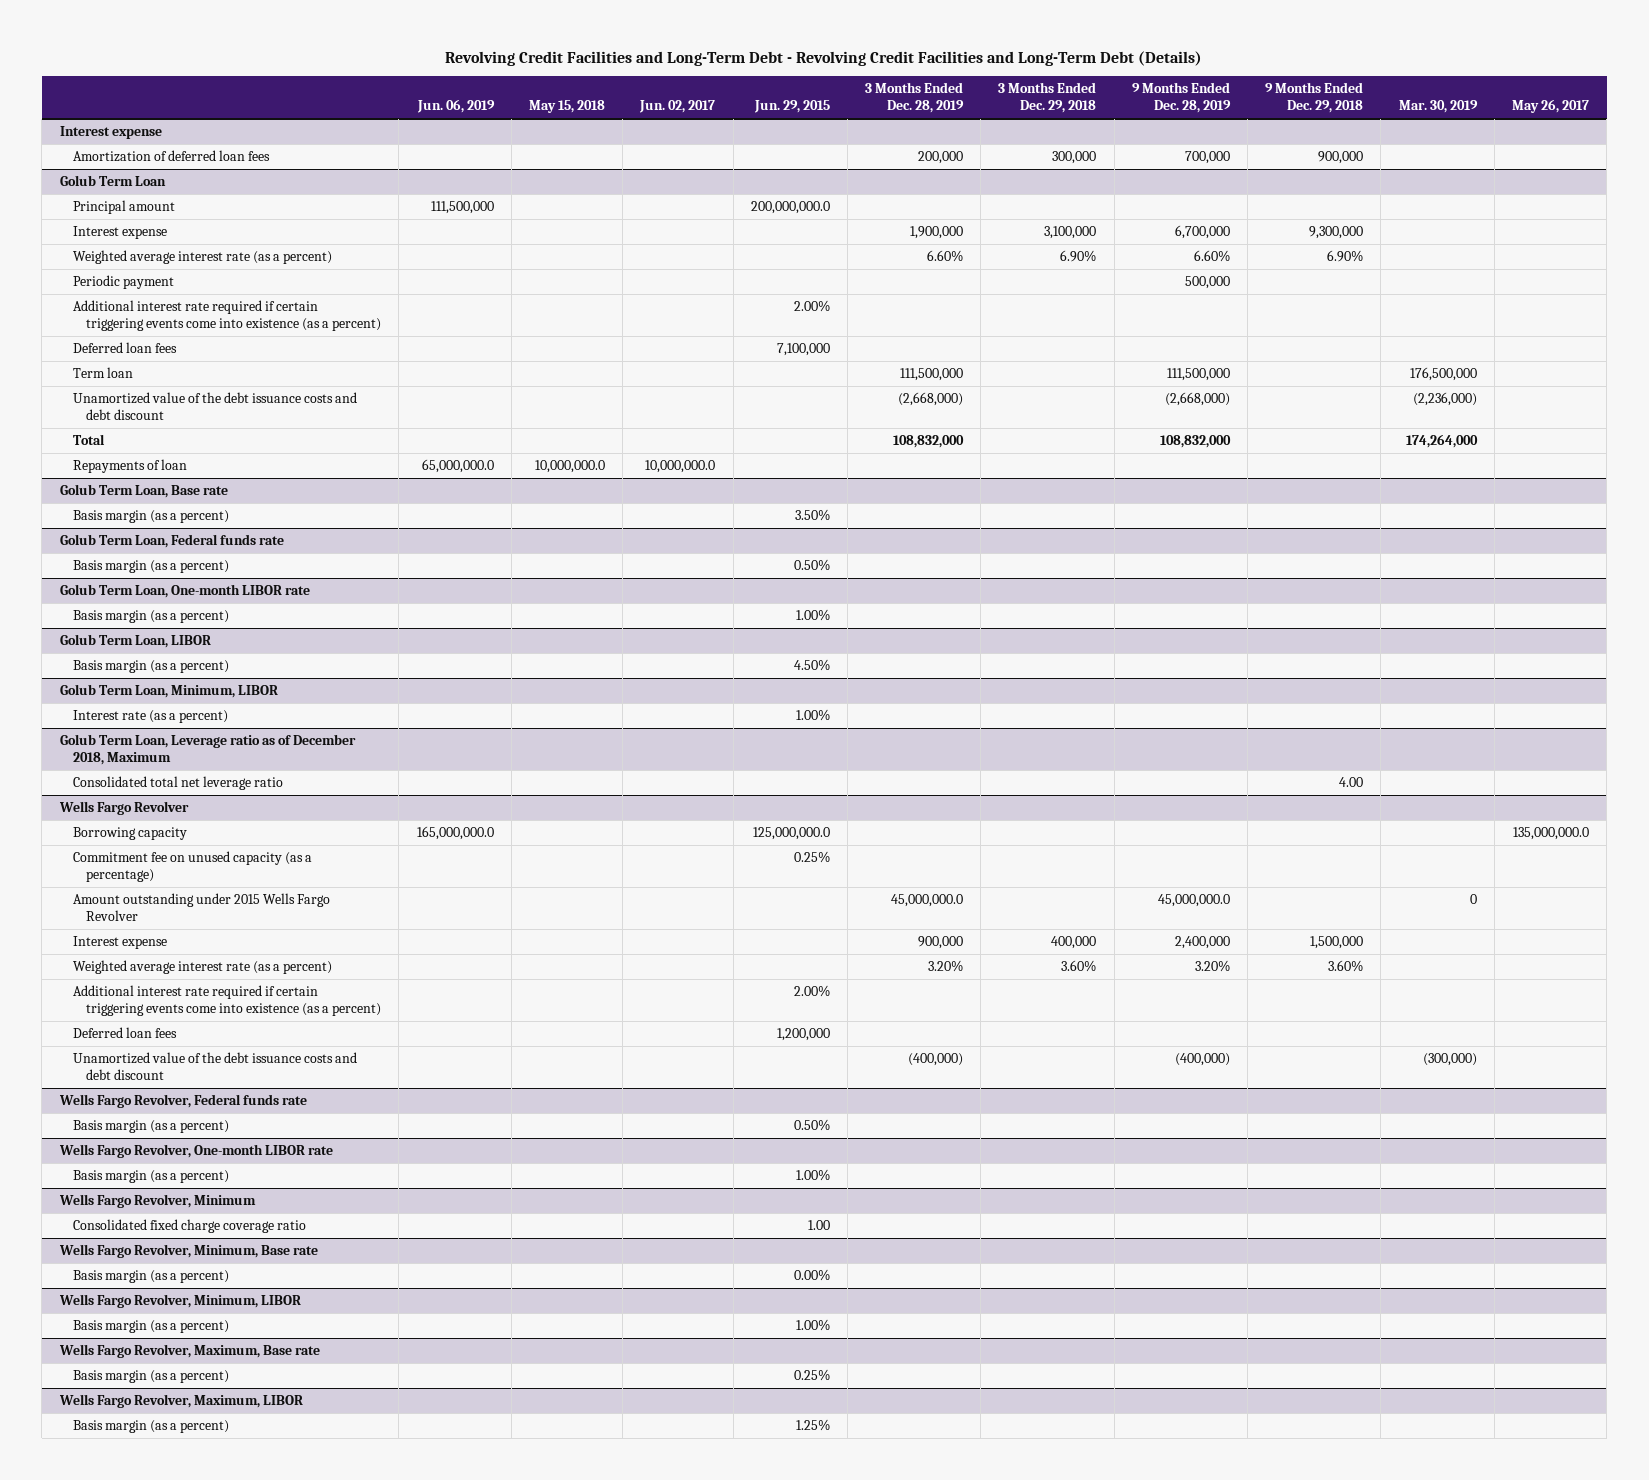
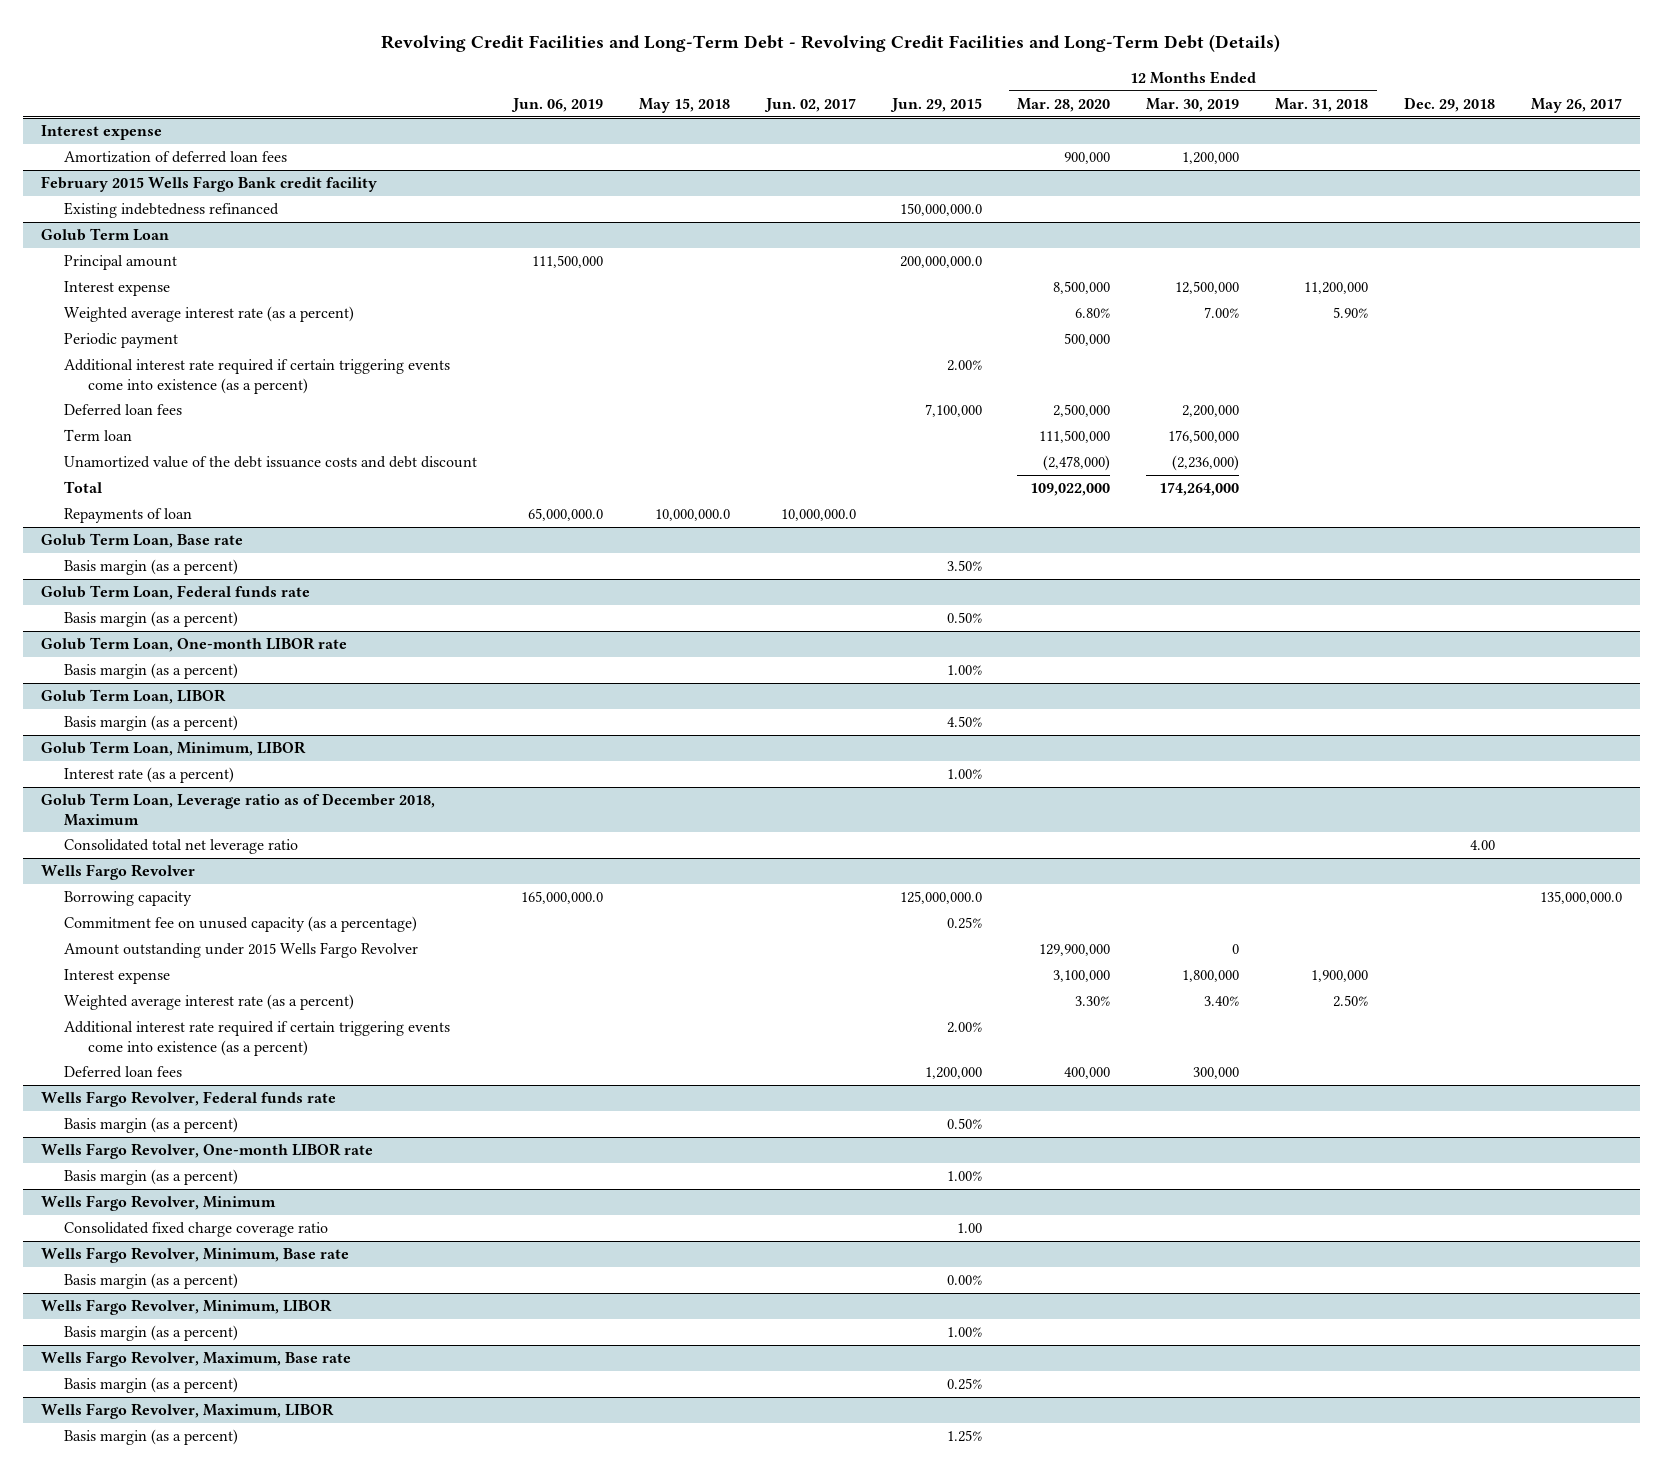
- | Jun. 06, 2019 | May 15, 2018 | Jun. 02, 2017 | Jun. 29, 2015 | 3 Months Ended Dec. 28, 2019 | 3 Months Ended Dec. 29, 2018 | 9 Months Ended Dec. 28, 2019 | 9 Months Ended Dec. 29, 2018 | Mar. 30, 2019 | May 26, 2017
+ | Jun. 06, 2019 | May 15, 2018 | Jun. 02, 2017 | Jun. 29, 2015 | 12 Months Ended Mar. 28, 2020 | 12 Months Ended Mar. 30, 2019 | 12 Months Ended Mar. 31, 2018 | Dec. 29, 2018 | May 26, 2017
+ February 2015 Wells Fargo Bank credit facility
+ Existing indebtedness refinanced | | | | 150,000,000.0 | | | | |
@ Wells Fargo Revolver
- Unamortized value of the debt issuance costs and debt discount | | | | | (400,000) | | (400,000) | | (300,000) |

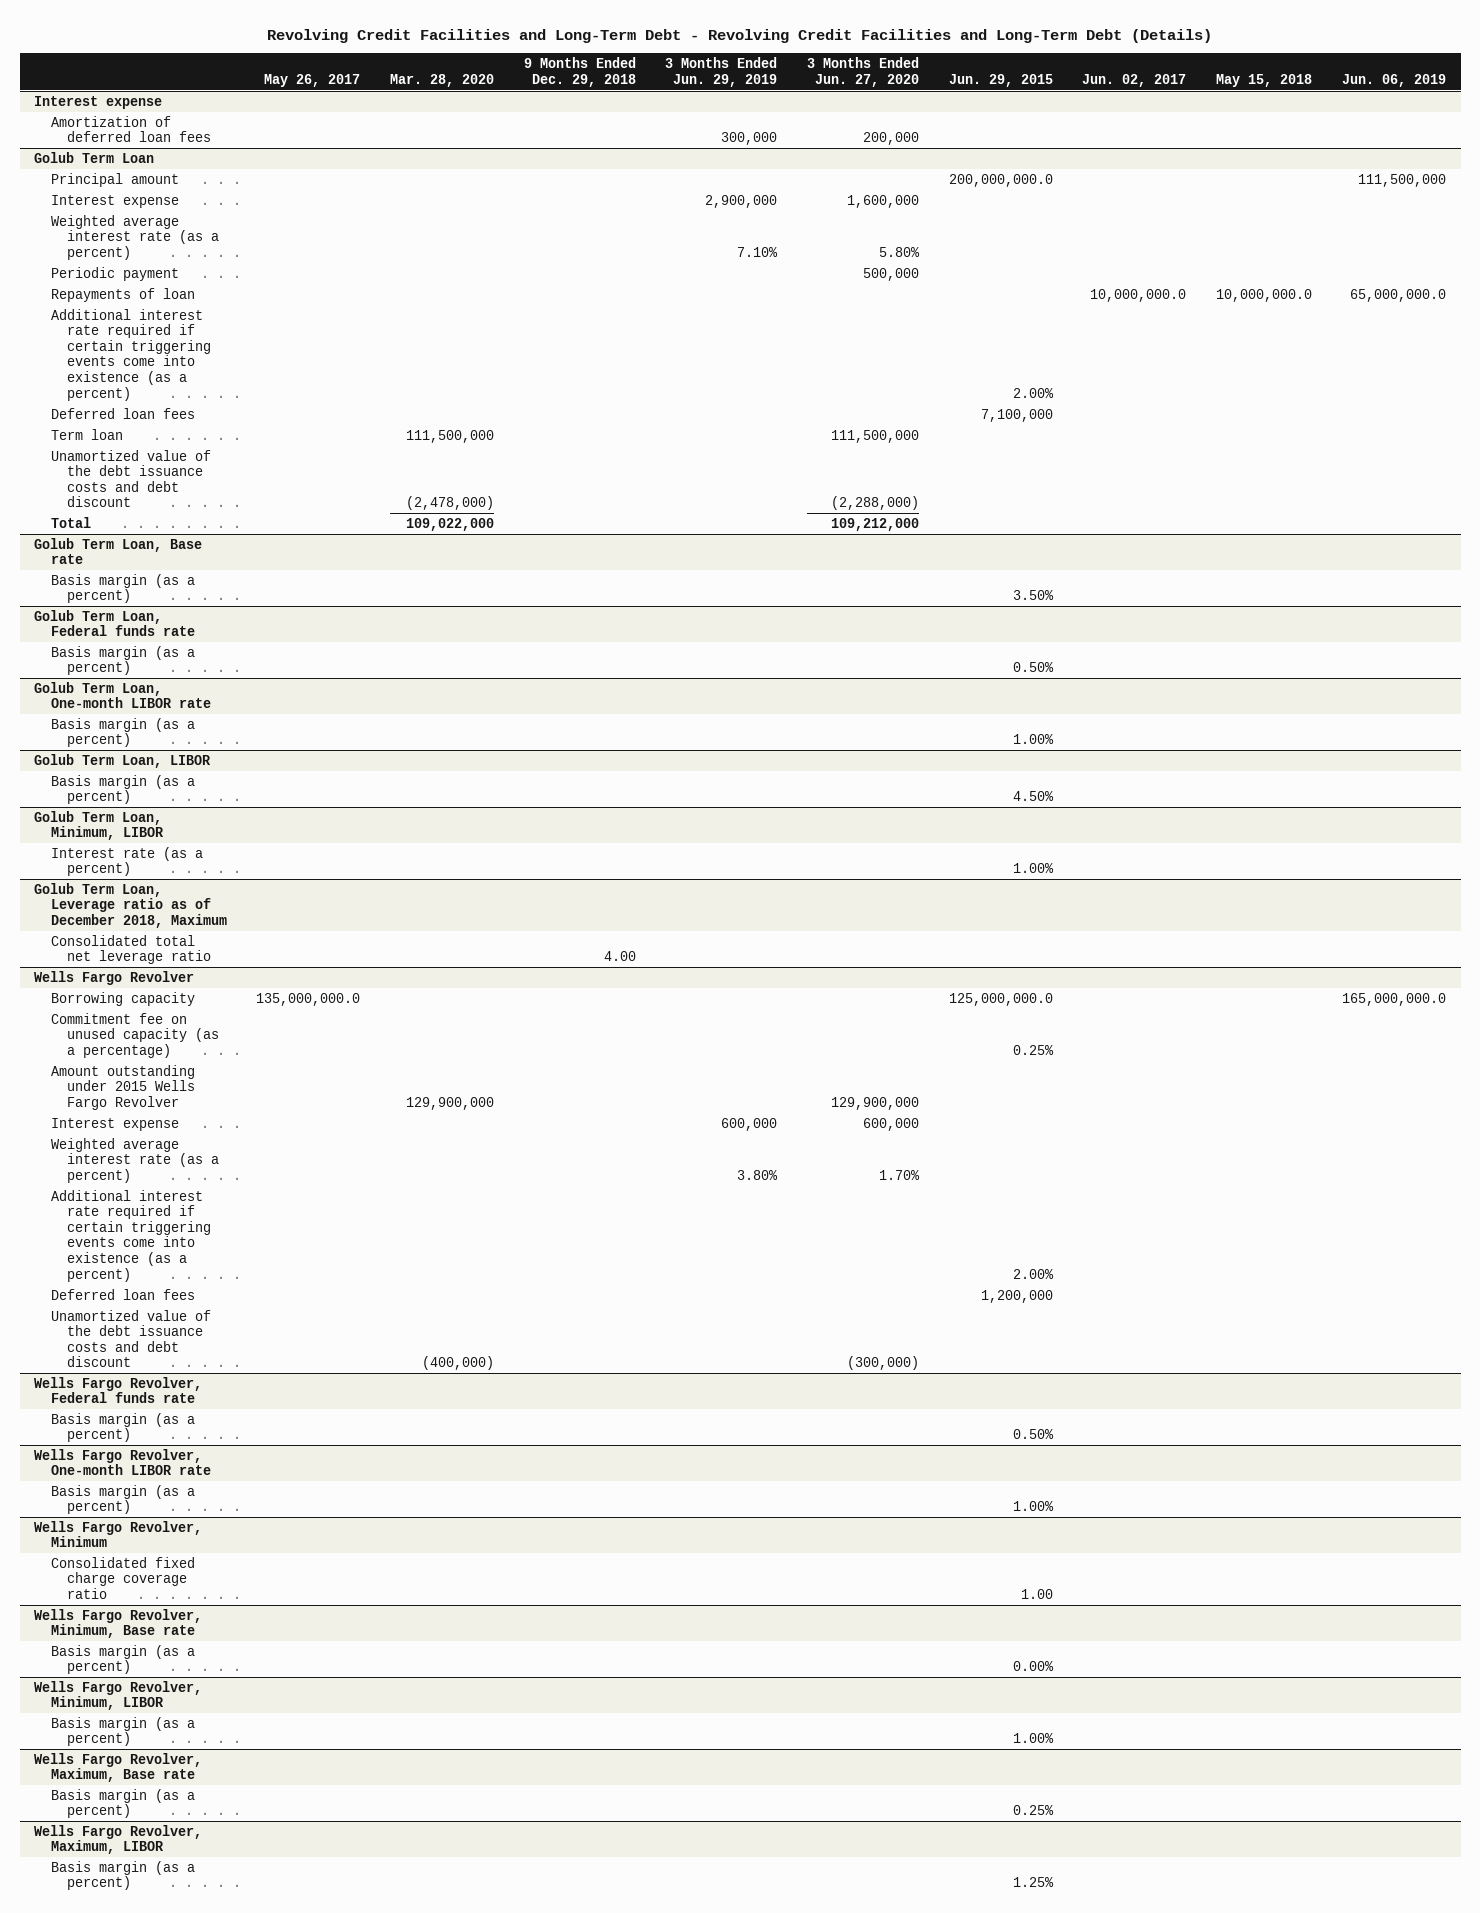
- | Jun. 06, 2019 | May 15, 2018 | Jun. 02, 2017 | Jun. 29, 2015 | 12 Months Ended Mar. 28, 2020 | 12 Months Ended Mar. 30, 2019 | 12 Months Ended Mar. 31, 2018 | Dec. 29, 2018 | May 26, 2017
+ | May 26, 2017 | Mar. 28, 2020 | 9 Months Ended Dec. 29, 2018 | 3 Months Ended Jun. 29, 2019 | 3 Months Ended Jun. 27, 2020 | Jun. 29, 2015 | Jun. 02, 2017 | May 15, 2018 | Jun. 06, 2019
- February 2015 Wells Fargo Bank credit facility
- Existing indebtedness refinanced | | | | 150,000,000.0 | | | | |
@ Golub Term Loan
moved up: Repayments of loan | | | | | | | 10,000,000.0 | 10,000,000.0 | 65,000,000.0
@ Wells Fargo Revolver
+ Unamortized value of the debt issuance costs and debt discount | | (400,000) | | | (300,000) | | | |

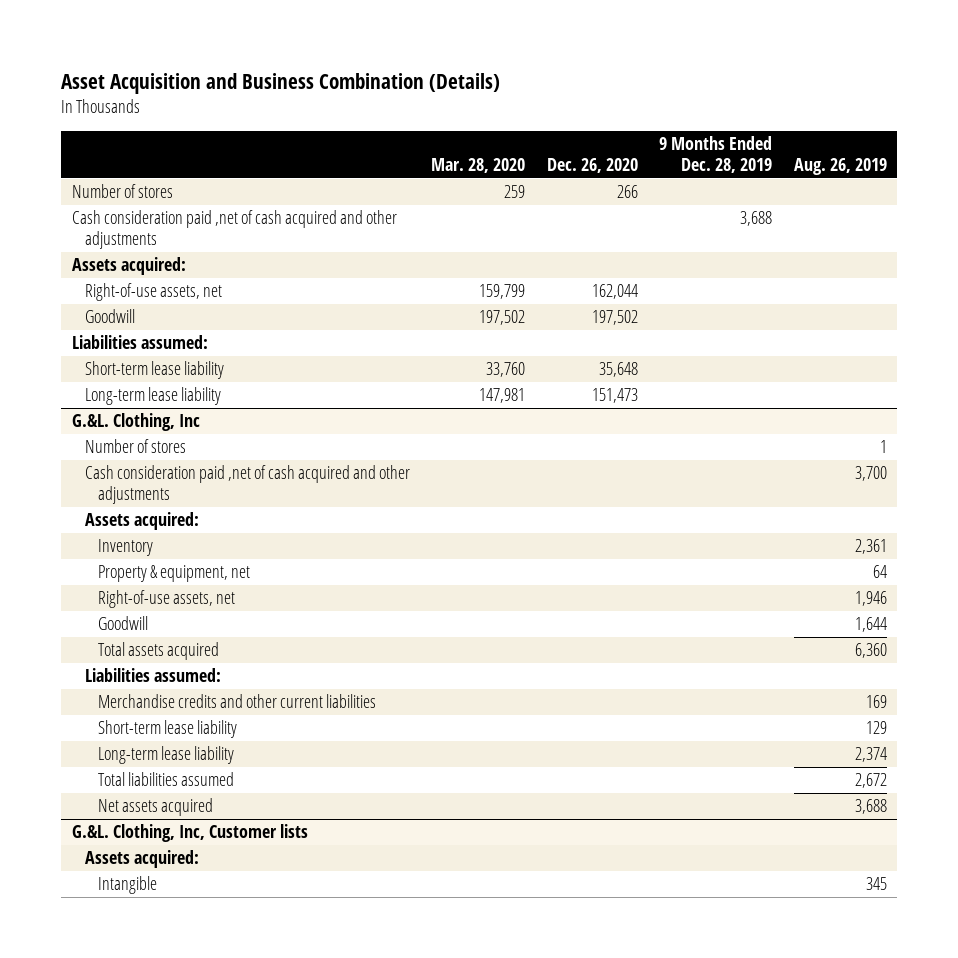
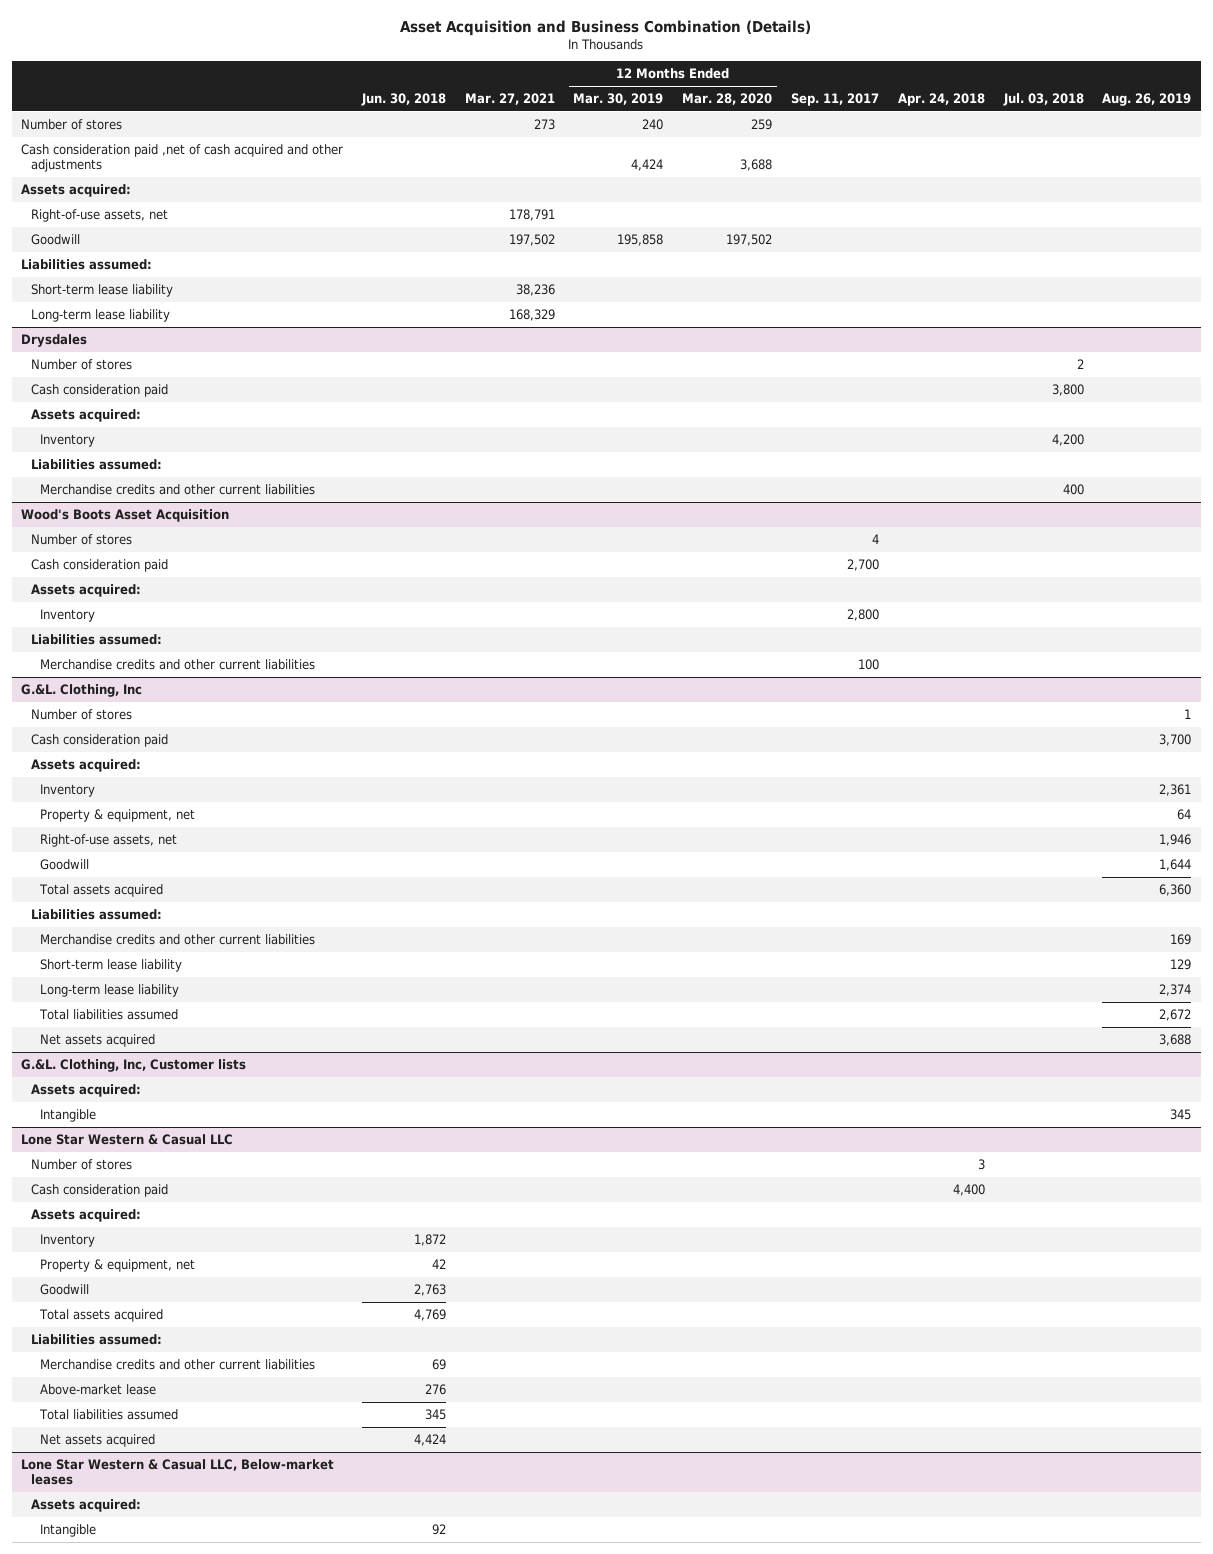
- | Mar. 28, 2020 | Dec. 26, 2020 | 9 Months Ended Dec. 28, 2019 | Aug. 26, 2019
+ | Jun. 30, 2018 | Mar. 27, 2021 | 12 Months Ended Mar. 30, 2019 | 12 Months Ended Mar. 28, 2020 | Sep. 11, 2017 | Apr. 24, 2018 | Jul. 03, 2018 | Aug. 26, 2019
+ Drysdales
+ Number of stores | | | | | | | 2 |
+ Cash consideration paid | | | | | | | 3,800 |
+ Assets acquired:
+ Inventory | | | | | | | 4,200 |
+ Liabilities assumed:
+ Merchandise credits and other current liabilities | | | | | | | 400 |
+ Wood's Boots Asset Acquisition
+ Number of stores | | | | | 4 | | |
+ Cash consideration paid | | | | | 2,700 | | |
+ Assets acquired:
+ Inventory | | | | | 2,800 | | |
+ Liabilities assumed:
+ Merchandise credits and other current liabilities | | | | | 100 | | |
@ G.&L. Clothing, Inc
- Cash consideration paid ,net of cash acquired and other adjustments | | | | 3,700
+ Cash consideration paid | | | | | | | | 3,700
+ Lone Star Western & Casual LLC
+ Number of stores | | | | | | 3 | |
+ Cash consideration paid | | | | | | 4,400 | |
+ Assets acquired:
+ Inventory | 1,872 | | | | | | |
+ Property & equipment, net | 42 | | | | | | |
+ Goodwill | 2,763 | | | | | | |
+ Total assets acquired | 4,769 | | | | | | |
+ Liabilities assumed:
+ Merchandise credits and other current liabilities | 69 | | | | | | |
+ Above-market lease | 276 | | | | | | |
+ Total liabilities assumed | 345 | | | | | | |
+ Net assets acquired | 4,424 | | | | | | |
+ Lone Star Western & Casual LLC, Below-market leases
+ Assets acquired:
+ Intangible | 92 | | | | | | |

